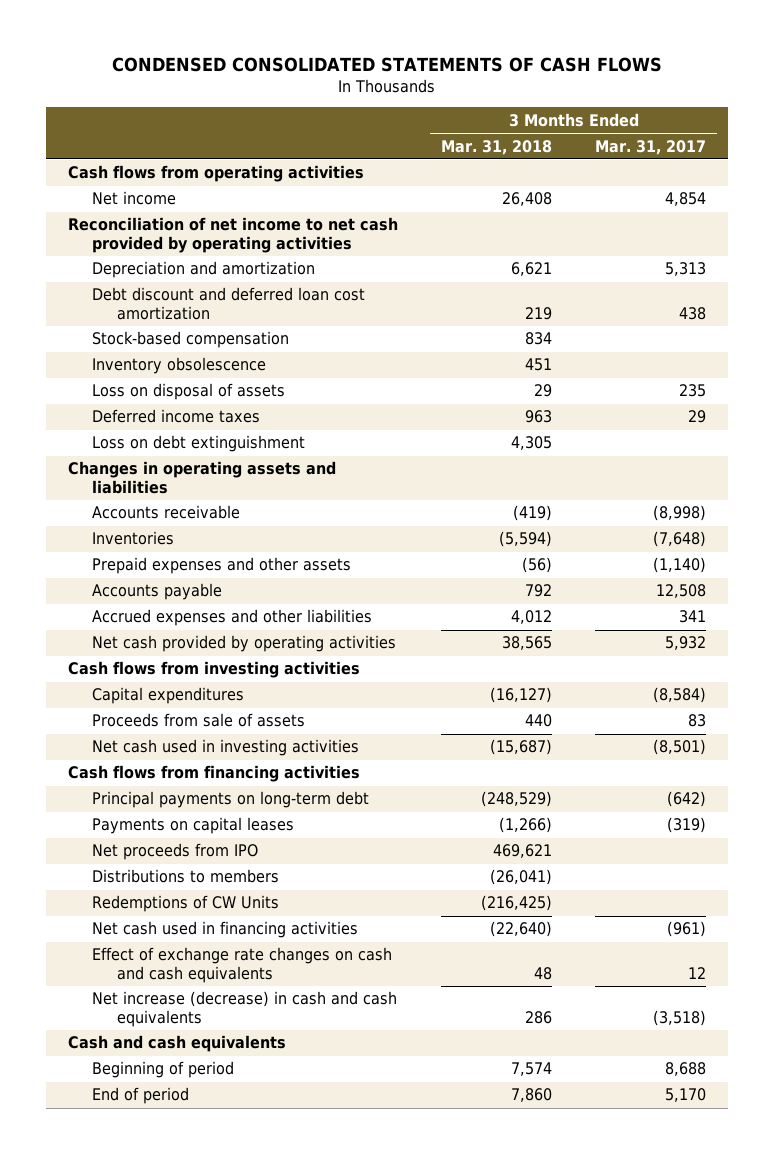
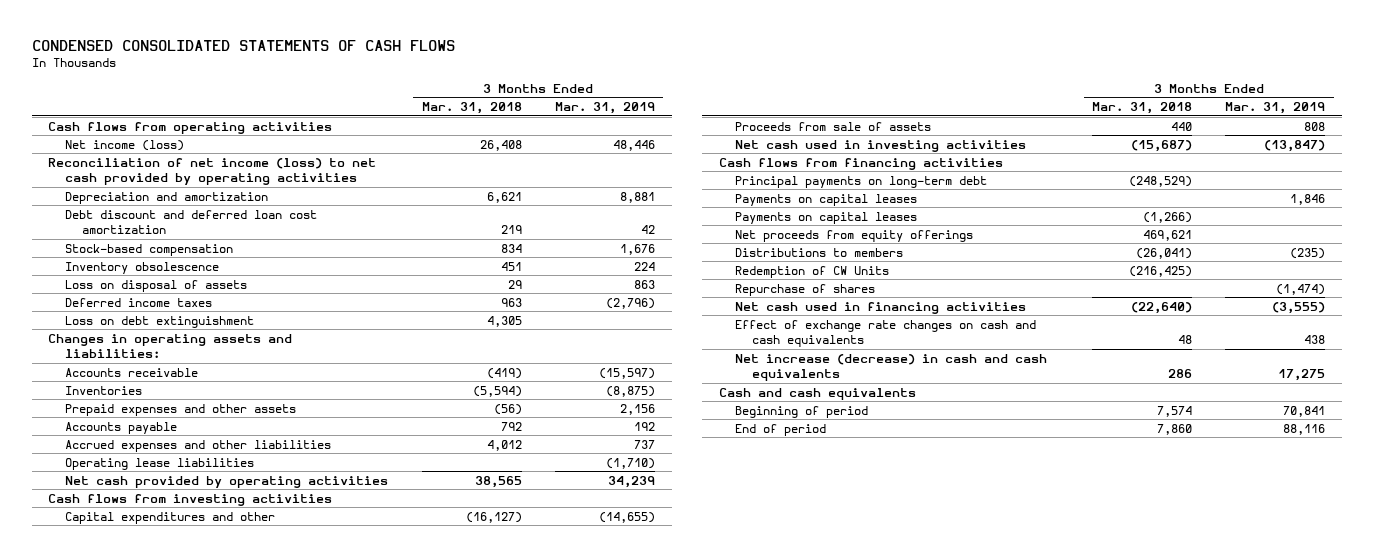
- | 3 Months Ended Mar. 31, 2018 | 3 Months Ended Mar. 31, 2017
+ | 3 Months Ended Mar. 31, 2018 | 3 Months Ended Mar. 31, 2019
- Net income | 26,408 | 4,854
- Reconciliation of net income to net cash provided by operating activities
+ Net income (loss) | 26,408 | 48,446
+ Reconciliation of net income (loss) to net cash provided by operating activities
- Changes in operating assets and liabilities
+ Changes in operating assets and liabilities:
+ Operating lease liabilities | | (1,710)
- Capital expenditures | (16,127) | (8,584)
+ Capital expenditures and other | (16,127) | (14,655)
+ Payments on capital leases | | 1,846
- Net proceeds from IPO | 469,621 |
+ Net proceeds from equity offerings | 469,621 |
- Redemptions of CW Units | (216,425) |
+ Redemption of CW Units | (216,425) |
+ Repurchase of shares | | (1,474)

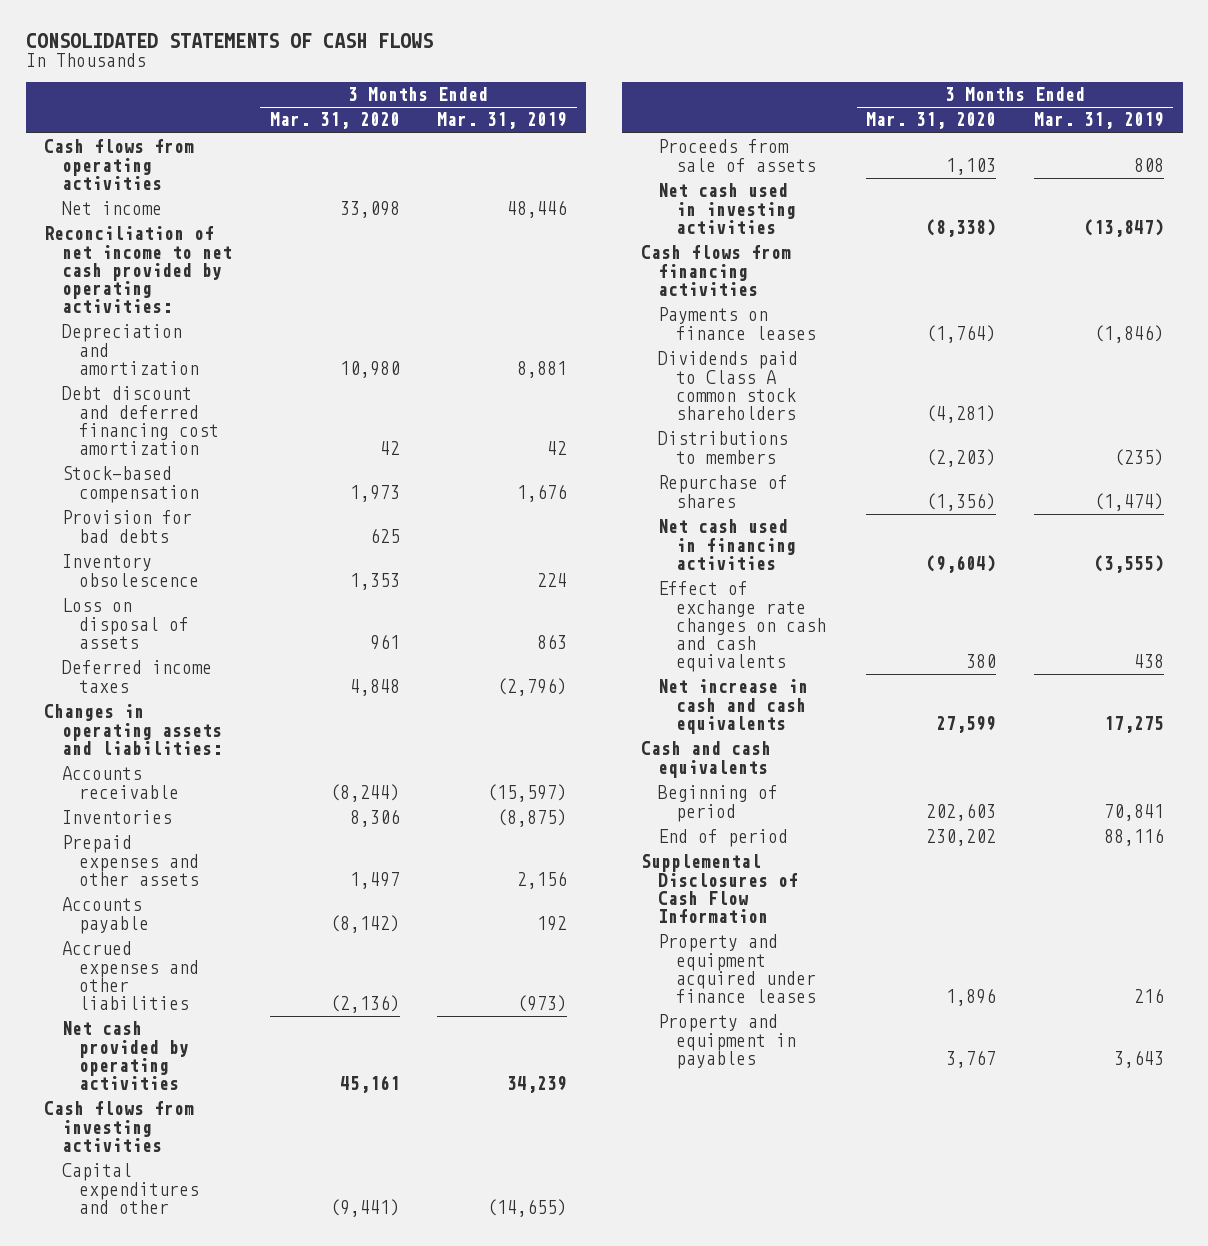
- CONDENSED CONSOLIDATED STATEMENTS OF CASH FLOWS
+ CONSOLIDATED STATEMENTS OF CASH FLOWS
- | 3 Months Ended Mar. 31, 2018 | 3 Months Ended Mar. 31, 2019
+ | 3 Months Ended Mar. 31, 2020 | 3 Months Ended Mar. 31, 2019
- Net income (loss) | 26,408 | 48,446
- Reconciliation of net income (loss) to net cash provided by operating activities
+ Net income | 33,098 | 48,446
+ Reconciliation of net income to net cash provided by operating activities:
- Debt discount and deferred loan cost amortization | 219 | 42
+ Debt discount and deferred financing cost amortization | 42 | 42
+ Provision for bad debts | 625 |
- Loss on debt extinguishment | 4,305 |
- Accrued expenses and other liabilities | 4,012 | 737
- Operating lease liabilities | | (1,710)
+ Accrued expenses and other liabilities | (2,136) | (973)
- Principal payments on long-term debt | (248,529) |
- Payments on capital leases | | 1,846
- Payments on capital leases | (1,266) |
- Net proceeds from equity offerings | 469,621 |
+ Payments on finance leases | (1,764) | (1,846)
+ Dividends paid to Class A common stock shareholders | (4,281) |
- Redemption of CW Units | (216,425) |
- Net increase (decrease) in cash and cash equivalents | 286 | 17,275
+ Net increase in cash and cash equivalents | 27,599 | 17,275
+ Supplemental Disclosures of Cash Flow Information
+ Property and equipment acquired under finance leases | 1,896 | 216
+ Property and equipment in payables | 3,767 | 3,643

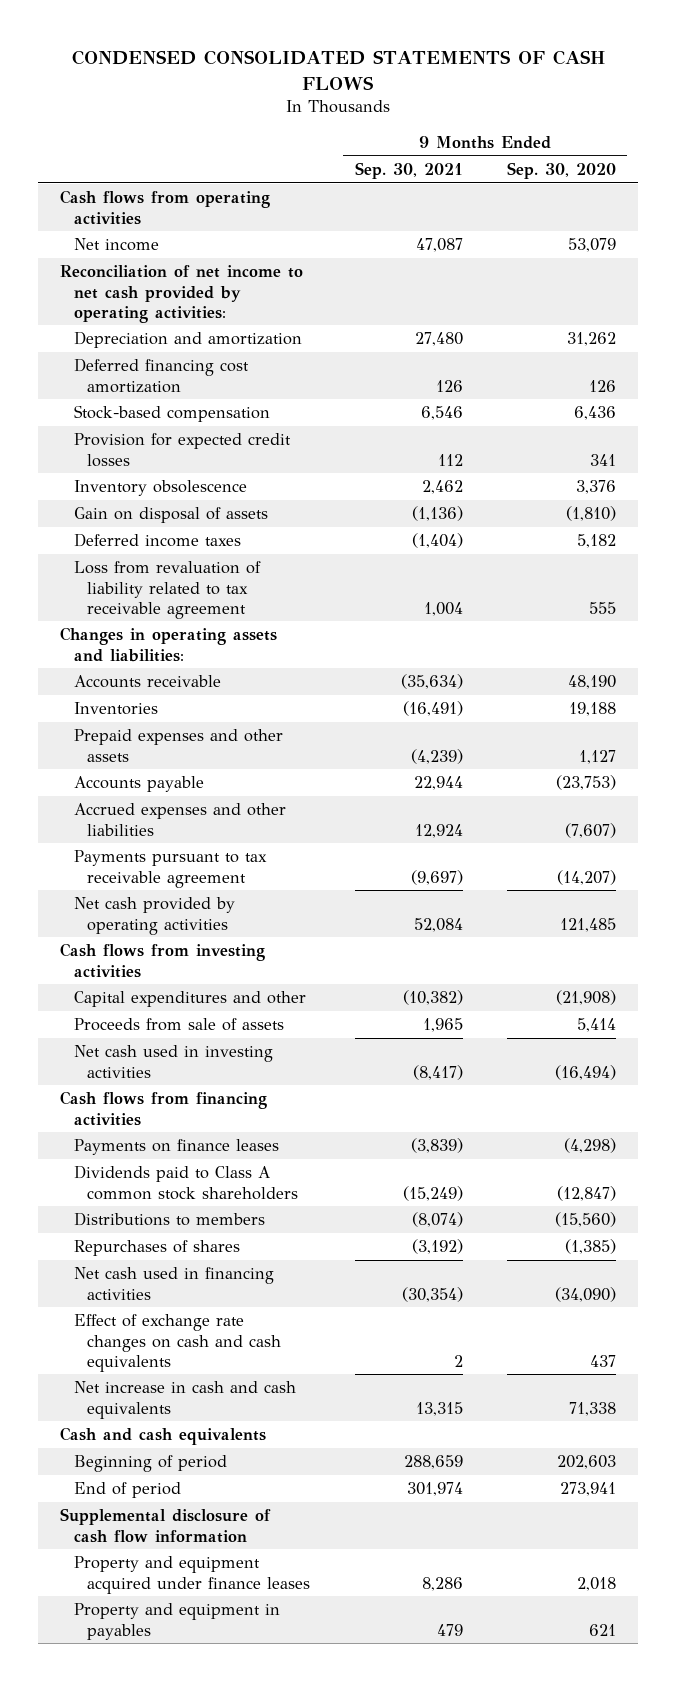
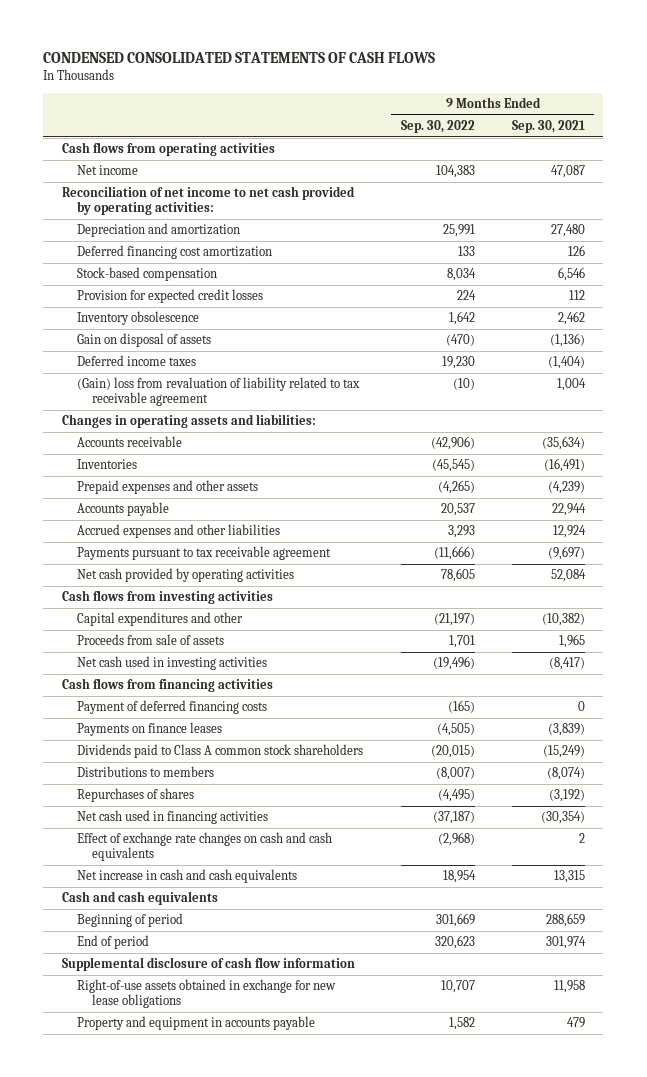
- | 9 Months Ended Sep. 30, 2021 | 9 Months Ended Sep. 30, 2020
+ | 9 Months Ended Sep. 30, 2022 | 9 Months Ended Sep. 30, 2021
- Loss from revaluation of liability related to tax receivable agreement | 1,004 | 555
+ (Gain) loss from revaluation of liability related to tax receivable agreement | (10) | 1,004
+ Payment of deferred financing costs | (165) | 0
- Property and equipment acquired under finance leases | 8,286 | 2,018
- Property and equipment in payables | 479 | 621
+ Right-of-use assets obtained in exchange for new lease obligations | 10,707 | 11,958
+ Property and equipment in accounts payable | 1,582 | 479

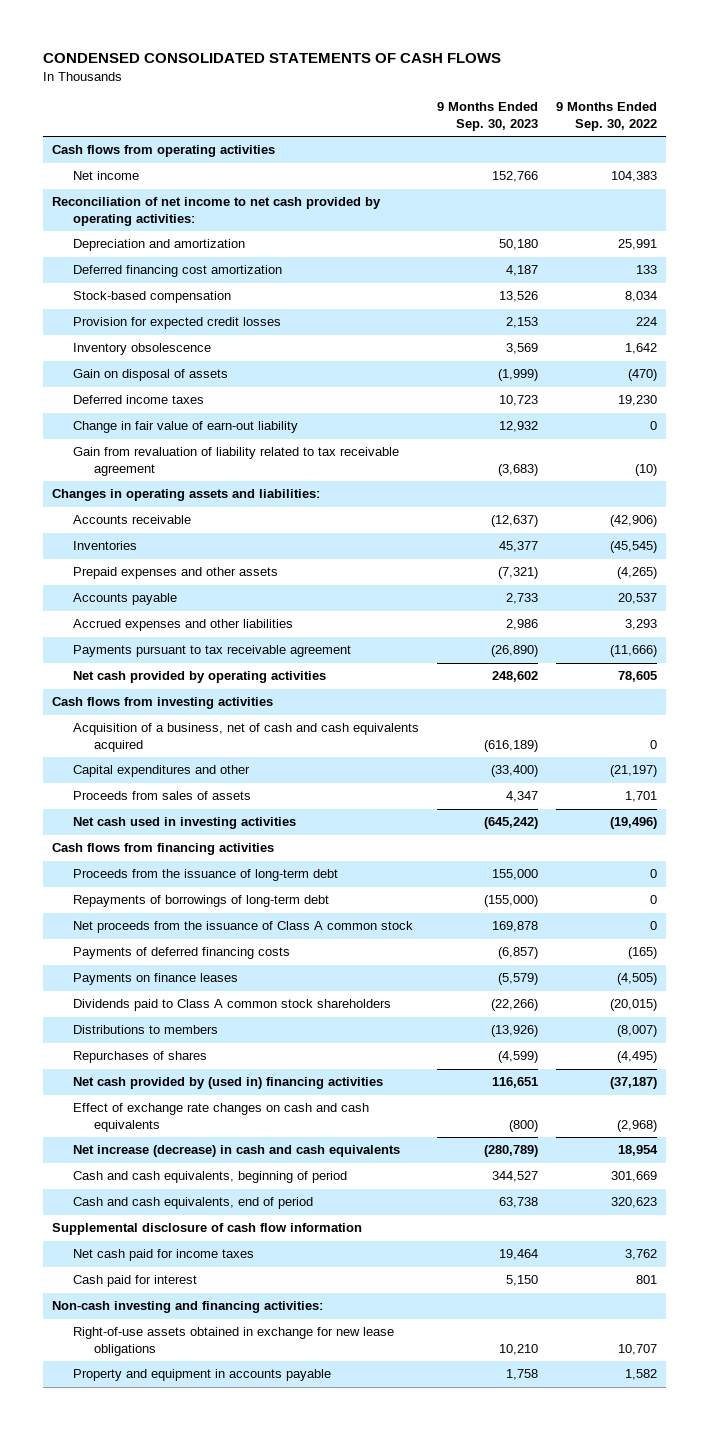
- | 9 Months Ended Sep. 30, 2022 | 9 Months Ended Sep. 30, 2021
+ | 9 Months Ended Sep. 30, 2023 | 9 Months Ended Sep. 30, 2022
- (Gain) loss from revaluation of liability related to tax receivable agreement | (10) | 1,004
+ Change in fair value of earn-out liability | 12,932 | 0
+ Gain from revaluation of liability related to tax receivable agreement | (3,683) | (10)
+ Acquisition of a business, net of cash and cash equivalents acquired | (616,189) | 0
- Proceeds from sale of assets | 1,701 | 1,965
+ Proceeds from sales of assets | 4,347 | 1,701
- Payment of deferred financing costs | (165) | 0
+ Proceeds from the issuance of long-term debt | 155,000 | 0
+ Repayments of borrowings of long-term debt | (155,000) | 0
+ Net proceeds from the issuance of Class A common stock | 169,878 | 0
+ Payments of deferred financing costs | (6,857) | (165)
- Net cash used in financing activities | (37,187) | (30,354)
+ Net cash provided by (used in) financing activities | 116,651 | (37,187)
- Net increase in cash and cash equivalents | 18,954 | 13,315
- Cash and cash equivalents
- Beginning of period | 301,669 | 288,659
- End of period | 320,623 | 301,974
+ Net increase (decrease) in cash and cash equivalents | (280,789) | 18,954
+ Cash and cash equivalents, beginning of period | 344,527 | 301,669
+ Cash and cash equivalents, end of period | 63,738 | 320,623
+ Net cash paid for income taxes | 19,464 | 3,762
+ Cash paid for interest | 5,150 | 801
+ Non-cash investing and financing activities:

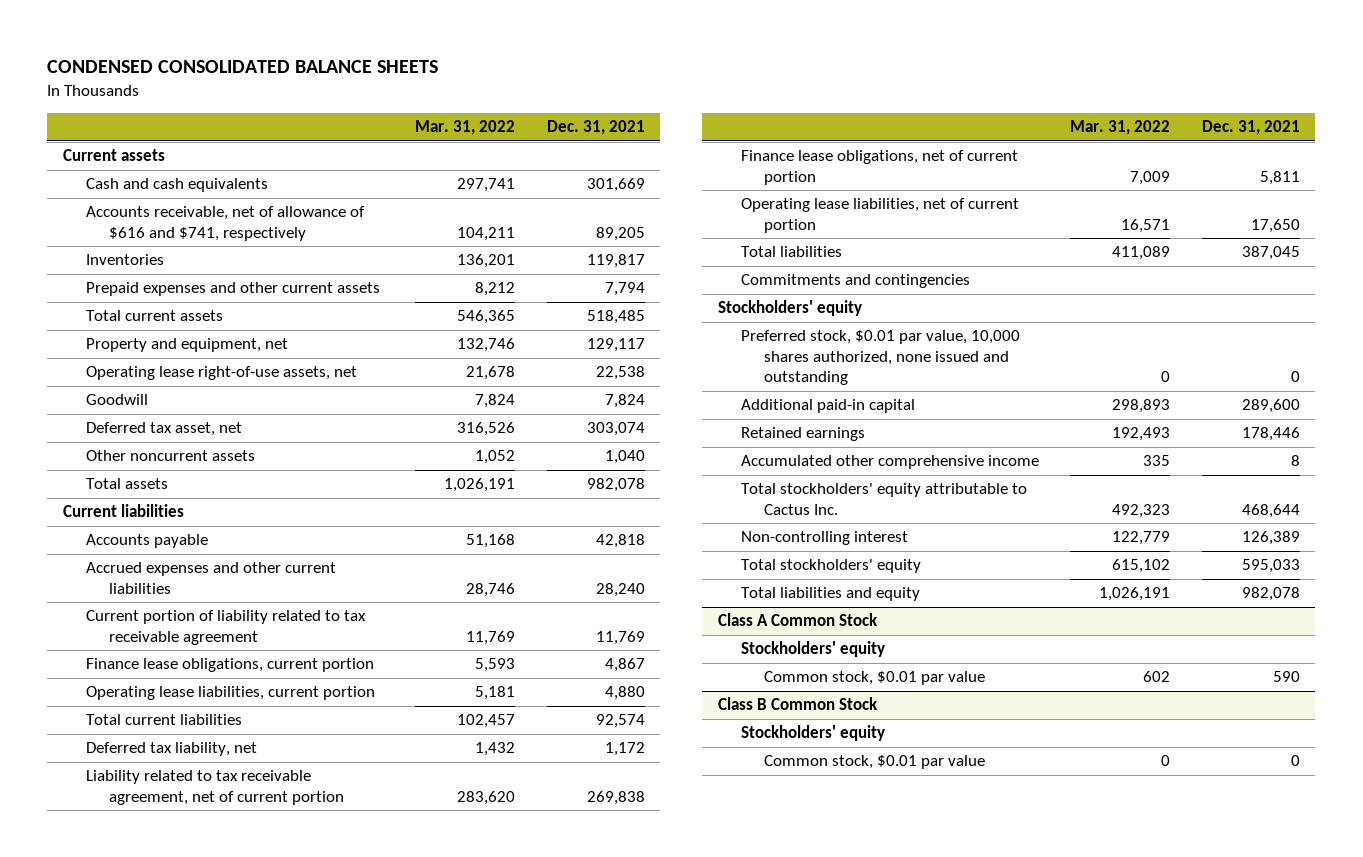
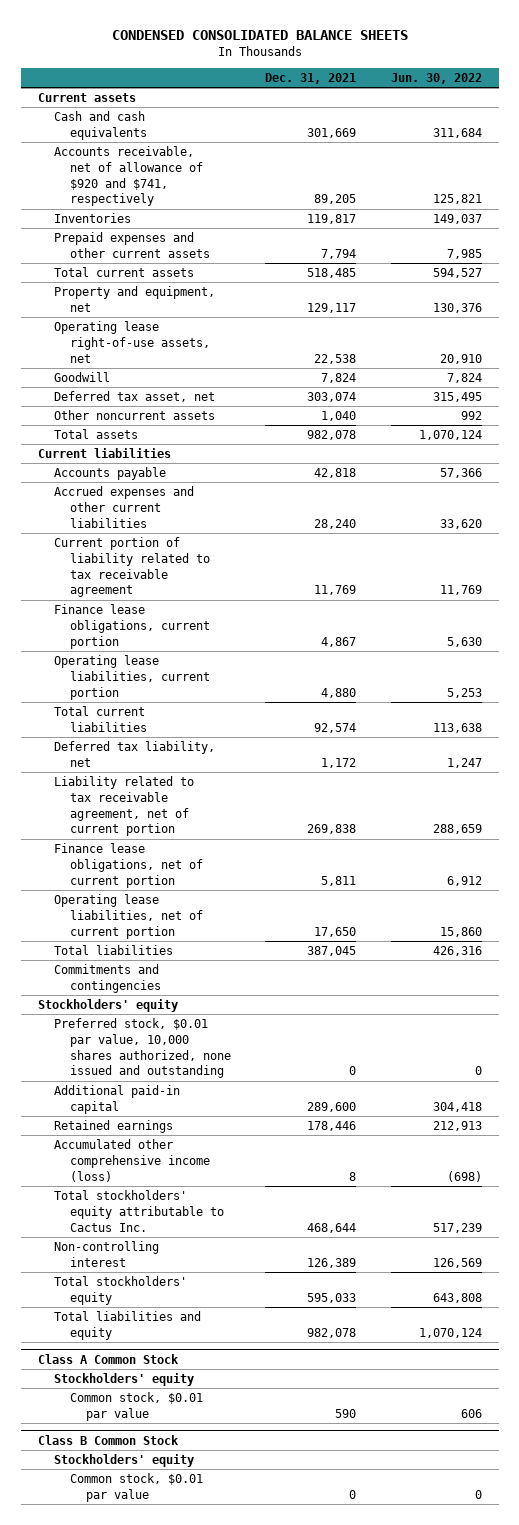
- | Mar. 31, 2022 | Dec. 31, 2021
+ | Dec. 31, 2021 | Jun. 30, 2022
- Accounts receivable, net of allowance of $616 and $741, respectively | 104,211 | 89,205
+ Accounts receivable, net of allowance of $920 and $741, respectively | 89,205 | 125,821
- Accumulated other comprehensive income | 335 | 8
+ Accumulated other comprehensive income (loss) | 8 | (698)

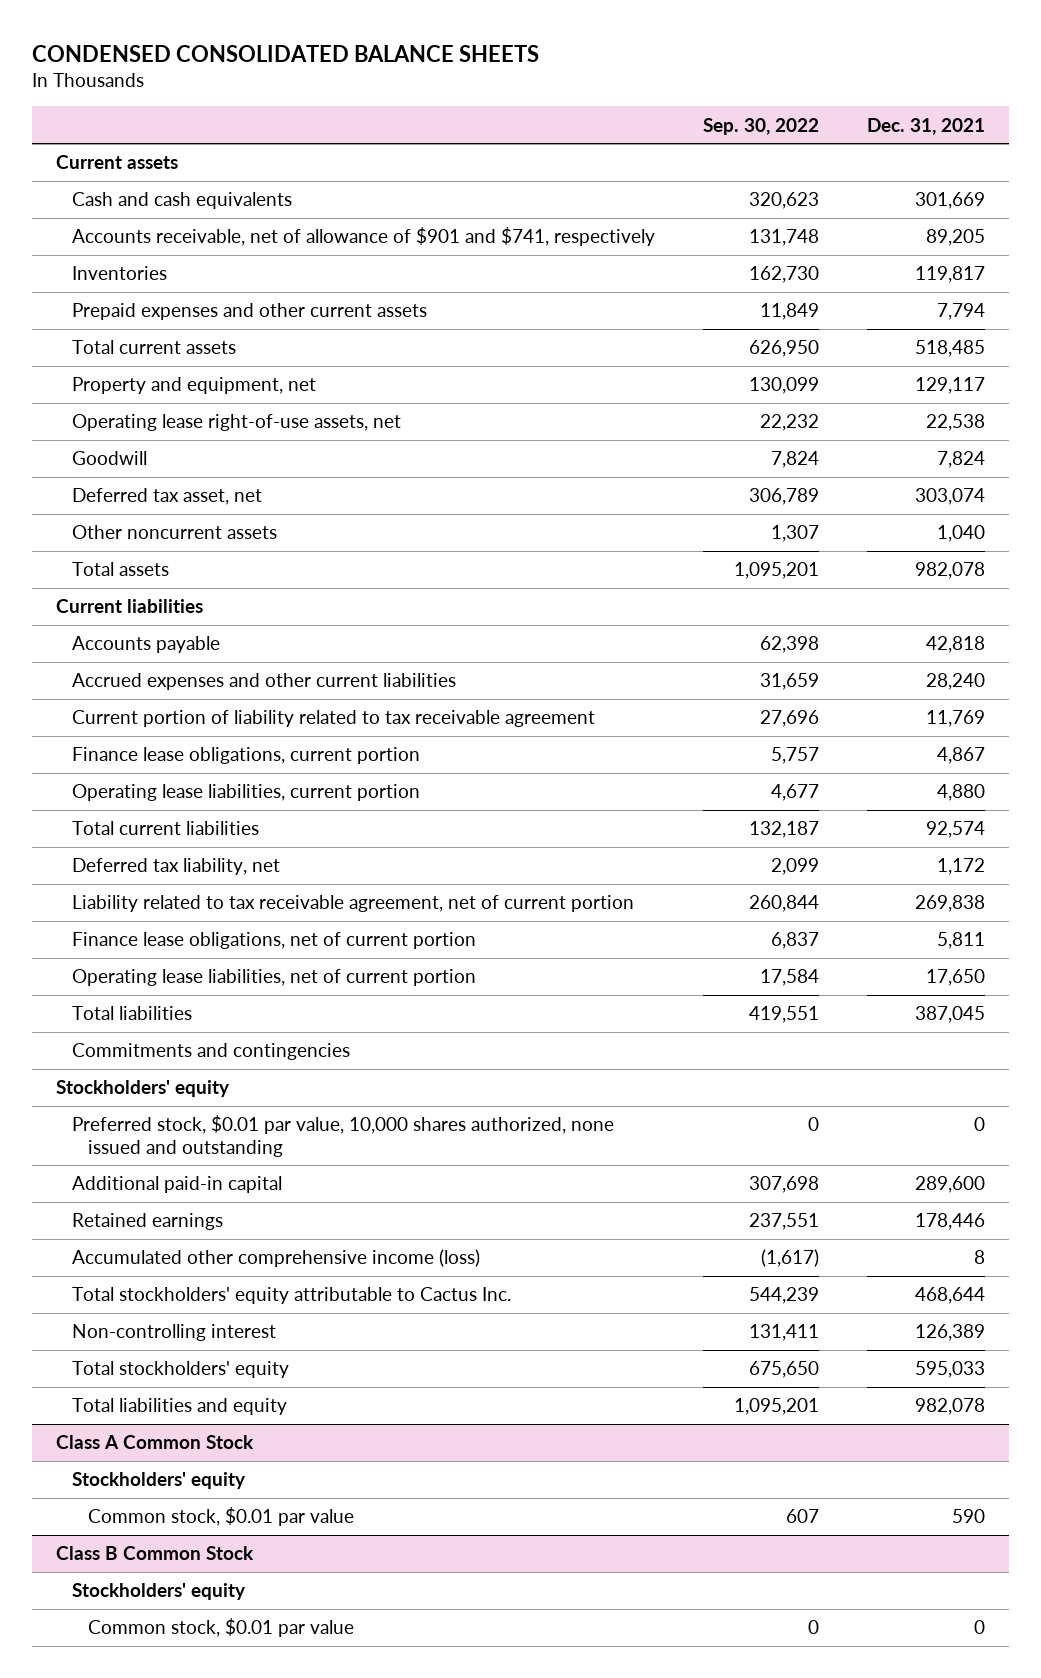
- | Dec. 31, 2021 | Jun. 30, 2022
+ | Sep. 30, 2022 | Dec. 31, 2021
- Accounts receivable, net of allowance of $920 and $741, respectively | 89,205 | 125,821
+ Accounts receivable, net of allowance of $901 and $741, respectively | 131,748 | 89,205

